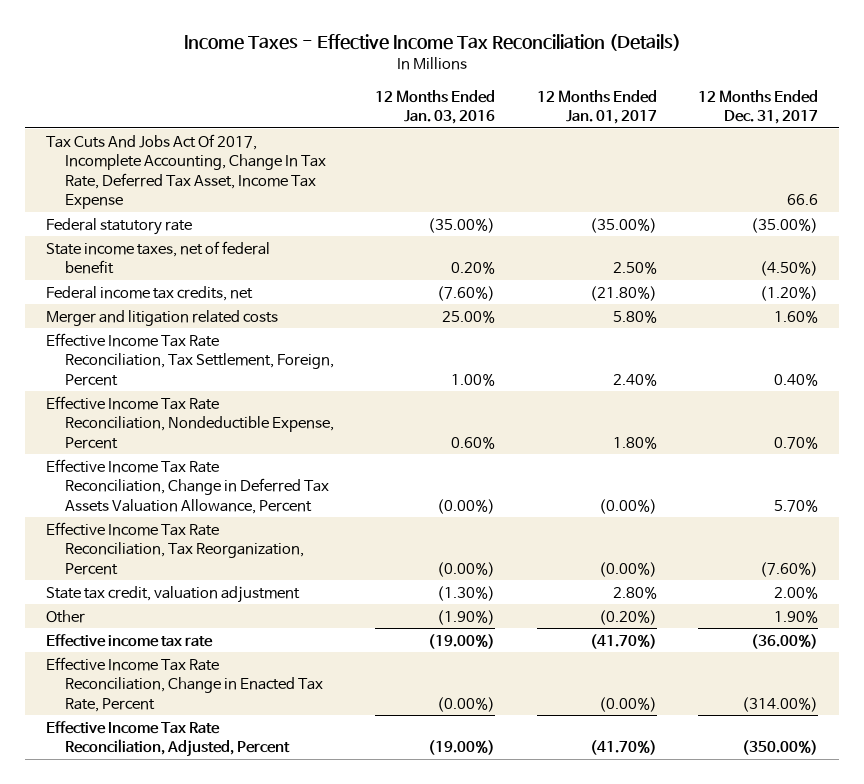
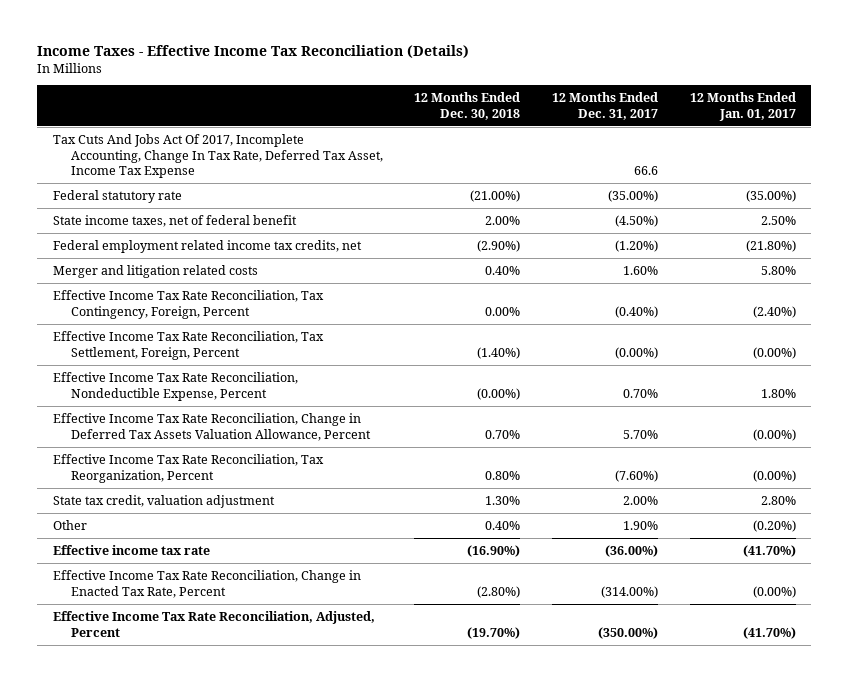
- | 12 Months Ended Jan. 03, 2016 | 12 Months Ended Jan. 01, 2017 | 12 Months Ended Dec. 31, 2017
+ | 12 Months Ended Dec. 30, 2018 | 12 Months Ended Dec. 31, 2017 | 12 Months Ended Jan. 01, 2017
- Federal income tax credits, net | (7.60%) | (21.80%) | (1.20%)
+ Federal employment related income tax credits, net | (2.90%) | (1.20%) | (21.80%)
- Effective Income Tax Rate Reconciliation, Tax Settlement, Foreign, Percent | 1.00% | 2.40% | 0.40%
+ Effective Income Tax Rate Reconciliation, Tax Contingency, Foreign, Percent | 0.00% | (0.40%) | (2.40%)
+ Effective Income Tax Rate Reconciliation, Tax Settlement, Foreign, Percent | (1.40%) | (0.00%) | (0.00%)

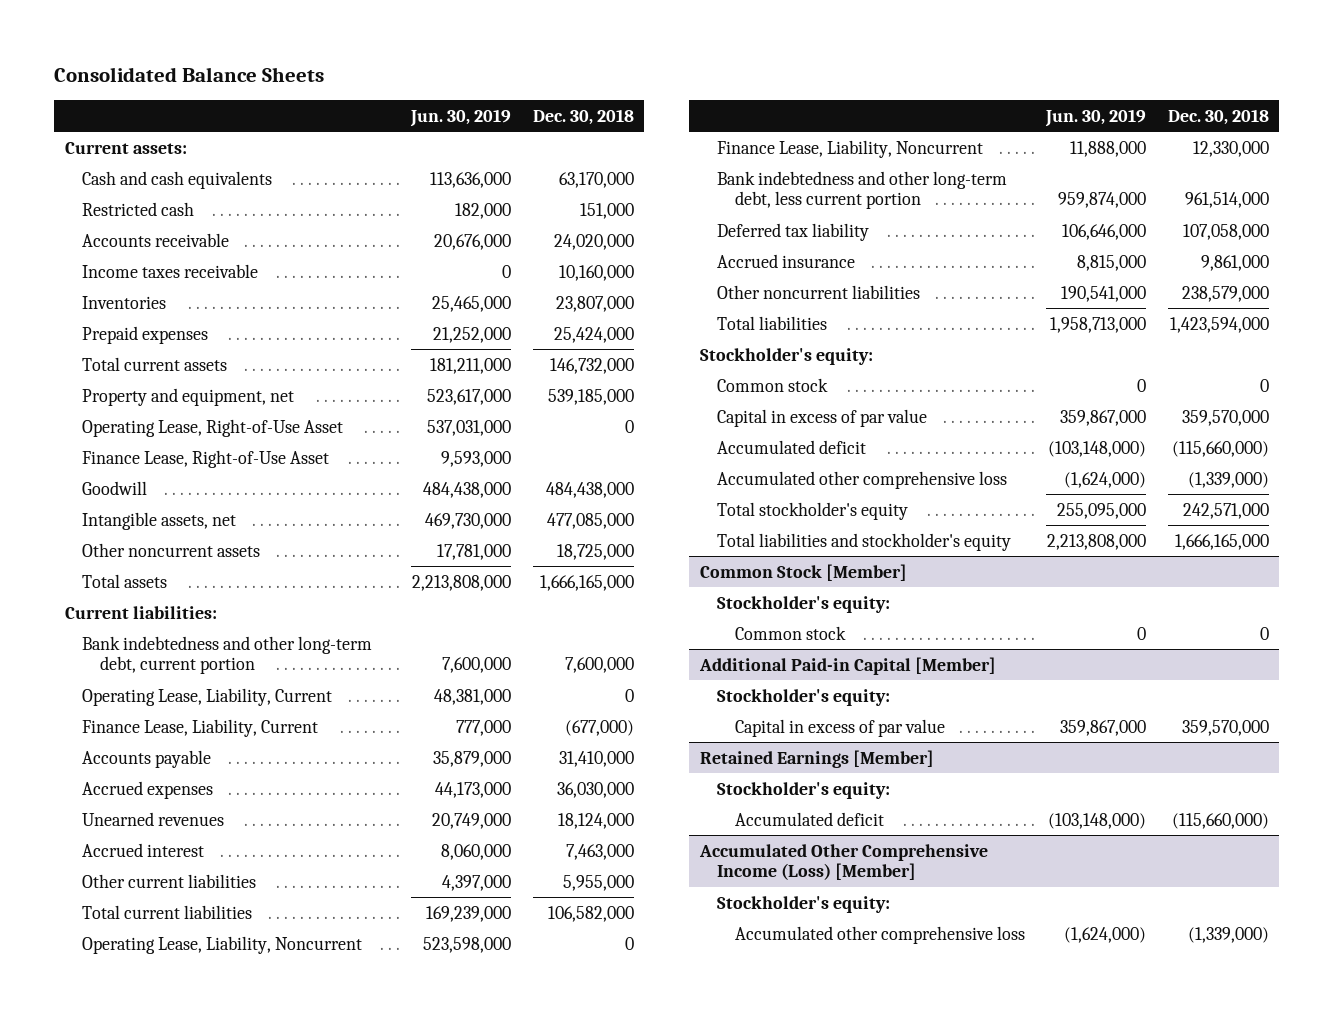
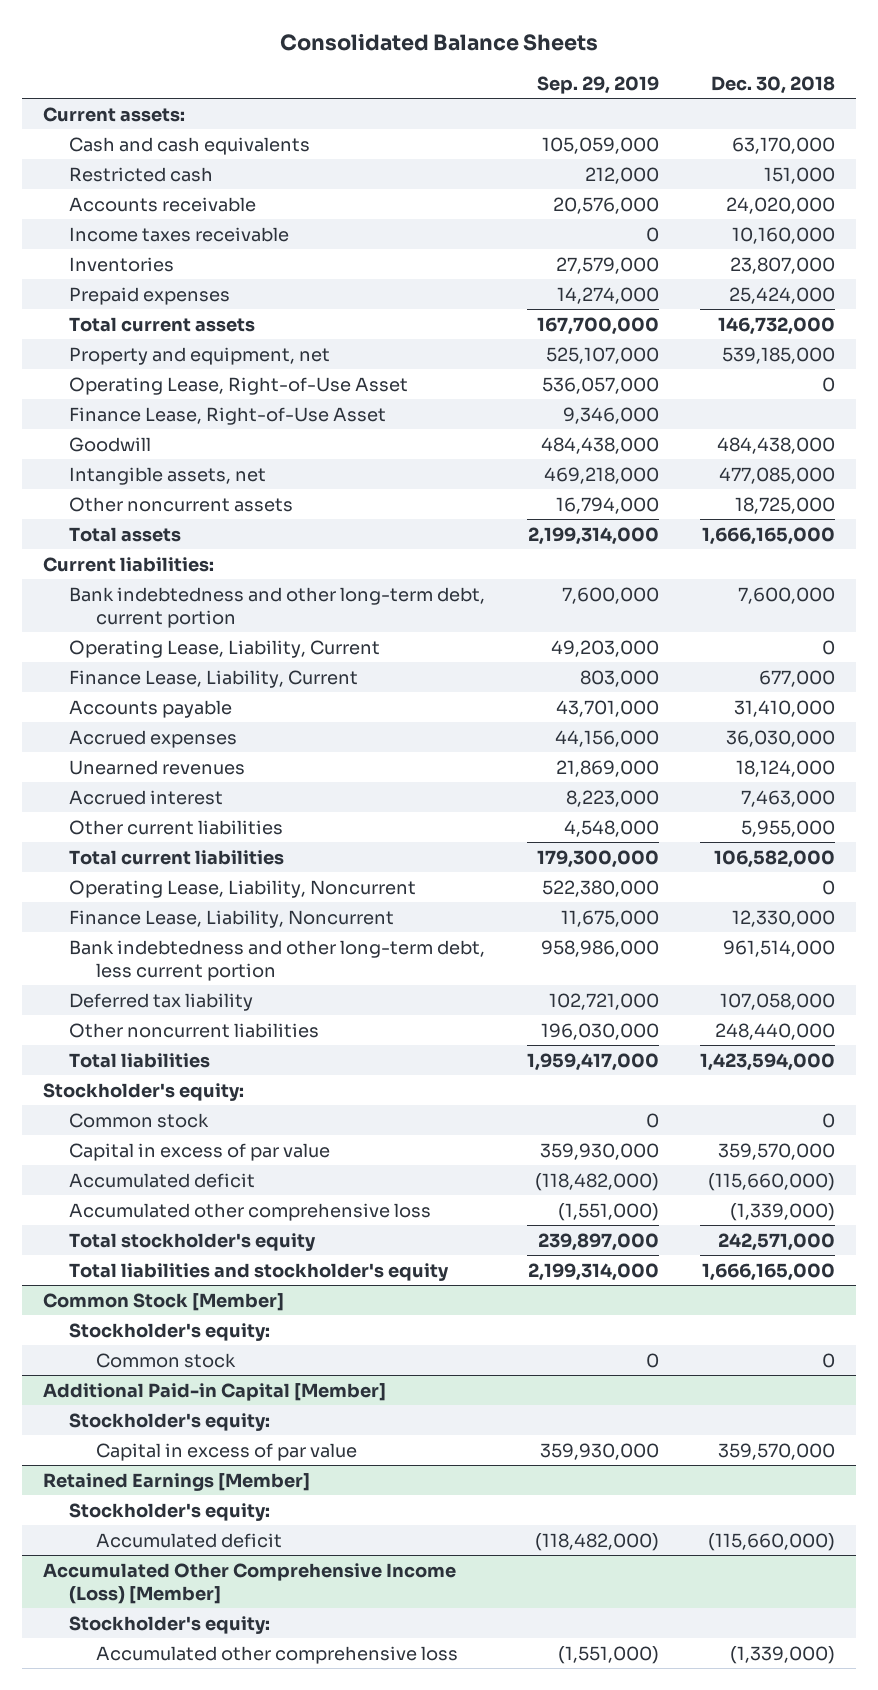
- | Jun. 30, 2019 | Dec. 30, 2018
+ | Sep. 29, 2019 | Dec. 30, 2018
- Finance Lease, Liability, Current | 777,000 | (677,000)
+ Finance Lease, Liability, Current | 803,000 | 677,000
- Accrued insurance | 8,815,000 | 9,861,000
- Other noncurrent liabilities | 190,541,000 | 238,579,000
+ Other noncurrent liabilities | 196,030,000 | 248,440,000

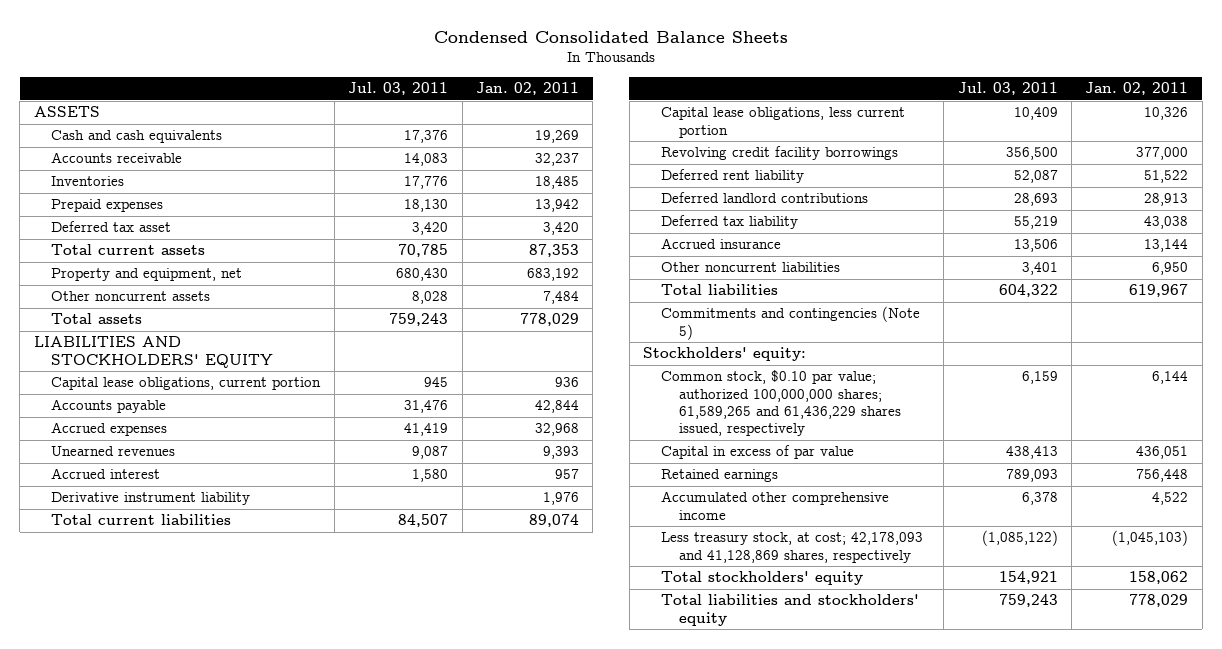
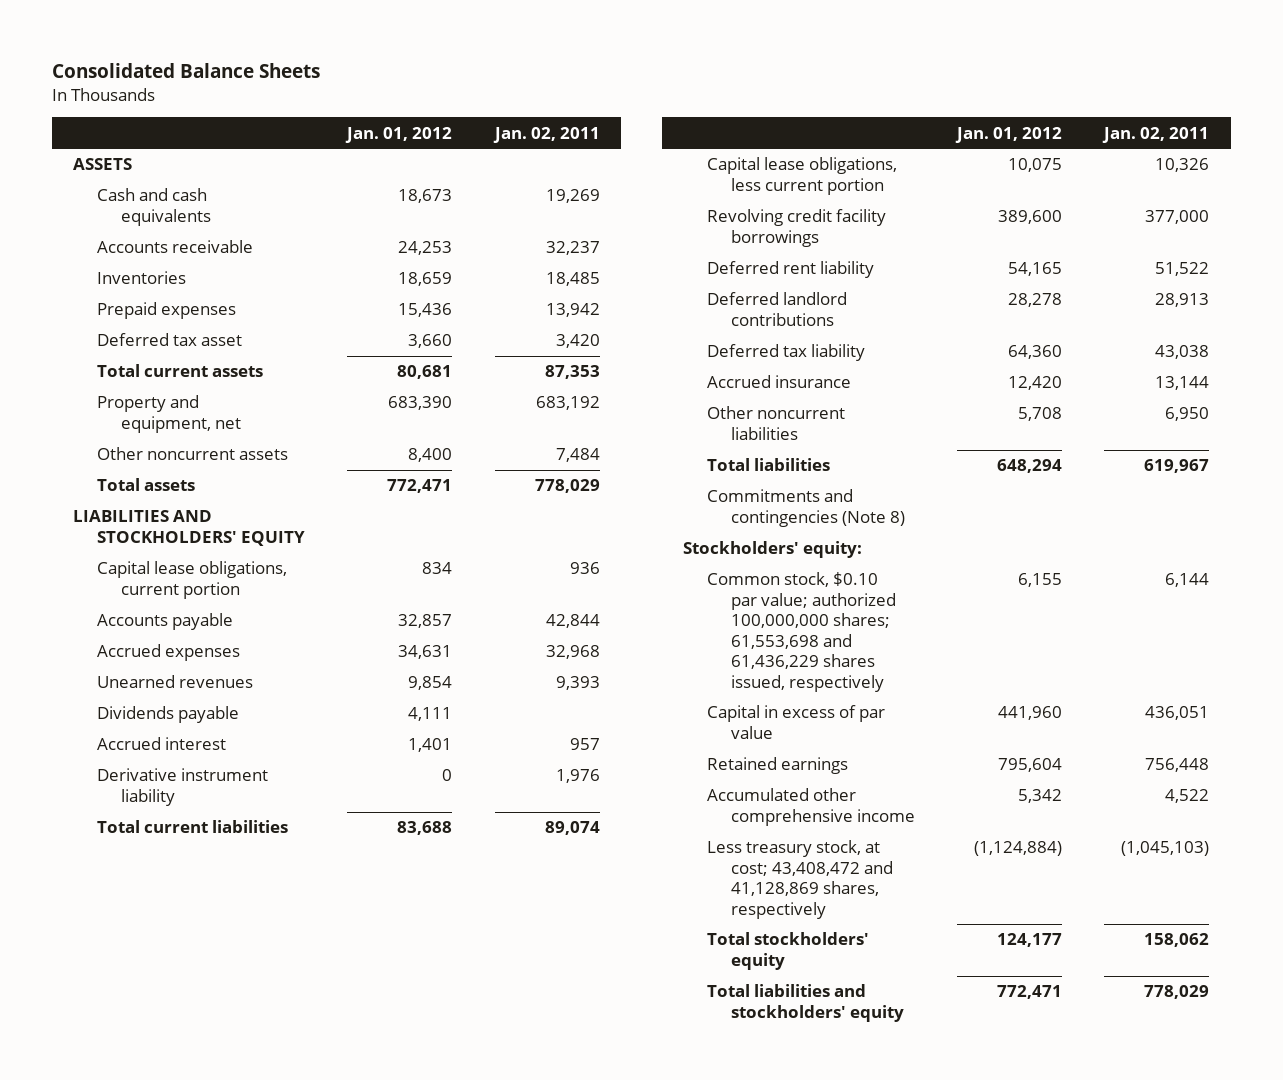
- Condensed Consolidated Balance Sheets
+ Consolidated Balance Sheets
- | Jul. 03, 2011 | Jan. 02, 2011
+ | Jan. 01, 2012 | Jan. 02, 2011
+ Dividends payable | 4,111 |
- Commitments and contingencies (Note 5)
+ Commitments and contingencies (Note 8)
- Common stock, $0.10 par value; authorized 100,000,000 shares; 61,589,265 and 61,436,229 shares issued, respectively | 6,159 | 6,144
+ Common stock, $0.10 par value; authorized 100,000,000 shares; 61,553,698 and 61,436,229 shares issued, respectively | 6,155 | 6,144
- Less treasury stock, at cost; 42,178,093 and 41,128,869 shares, respectively | (1,085,122) | (1,045,103)
+ Less treasury stock, at cost; 43,408,472 and 41,128,869 shares, respectively | (1,124,884) | (1,045,103)

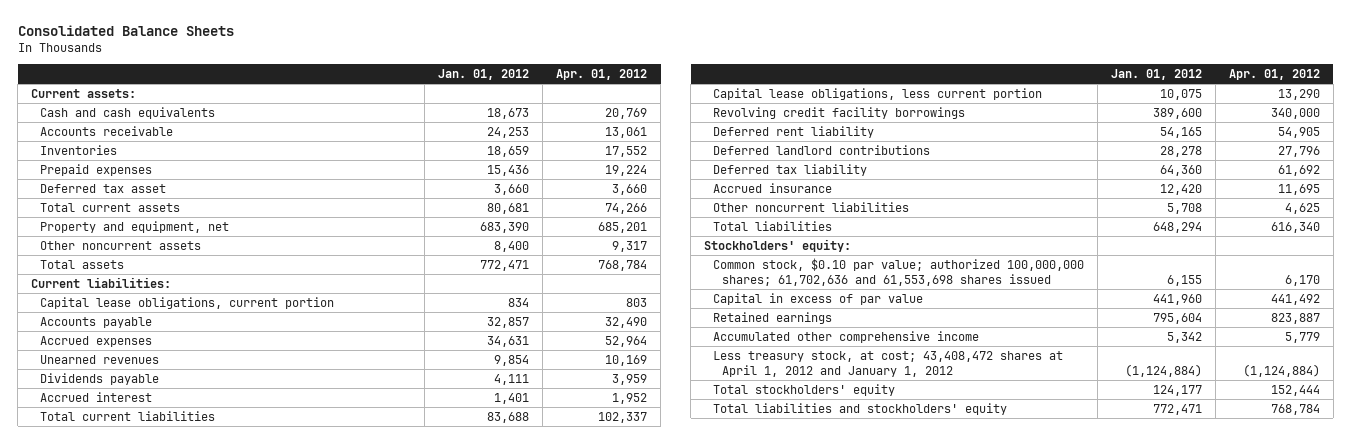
- | Jan. 01, 2012 | Jan. 02, 2011
+ | Jan. 01, 2012 | Apr. 01, 2012
- ASSETS
+ Current assets:
- LIABILITIES AND STOCKHOLDERS' EQUITY
+ Current liabilities:
- Derivative instrument liability | 0 | 1,976
- Commitments and contingencies (Note 8)
- Common stock, $0.10 par value; authorized 100,000,000 shares; 61,553,698 and 61,436,229 shares issued, respectively | 6,155 | 6,144
+ Common stock, $0.10 par value; authorized 100,000,000 shares; 61,702,636 and 61,553,698 shares issued | 6,155 | 6,170
- Less treasury stock, at cost; 43,408,472 and 41,128,869 shares, respectively | (1,124,884) | (1,045,103)
+ Less treasury stock, at cost; 43,408,472 shares at April 1, 2012 and January 1, 2012 | (1,124,884) | (1,124,884)

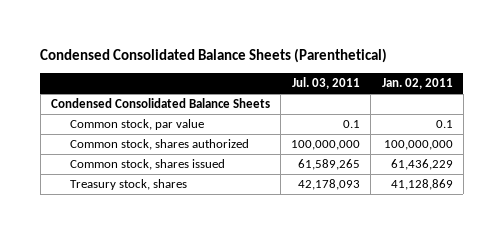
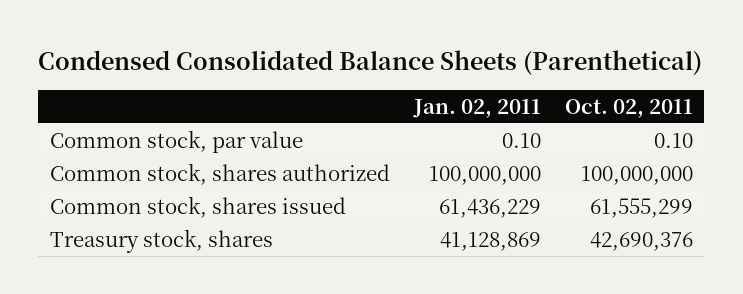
- | Jul. 03, 2011 | Jan. 02, 2011
+ | Jan. 02, 2011 | Oct. 02, 2011
- Condensed Consolidated Balance Sheets
- Common stock, par value | 0.1 | 0.1
+ Common stock, par value | 0.10 | 0.10

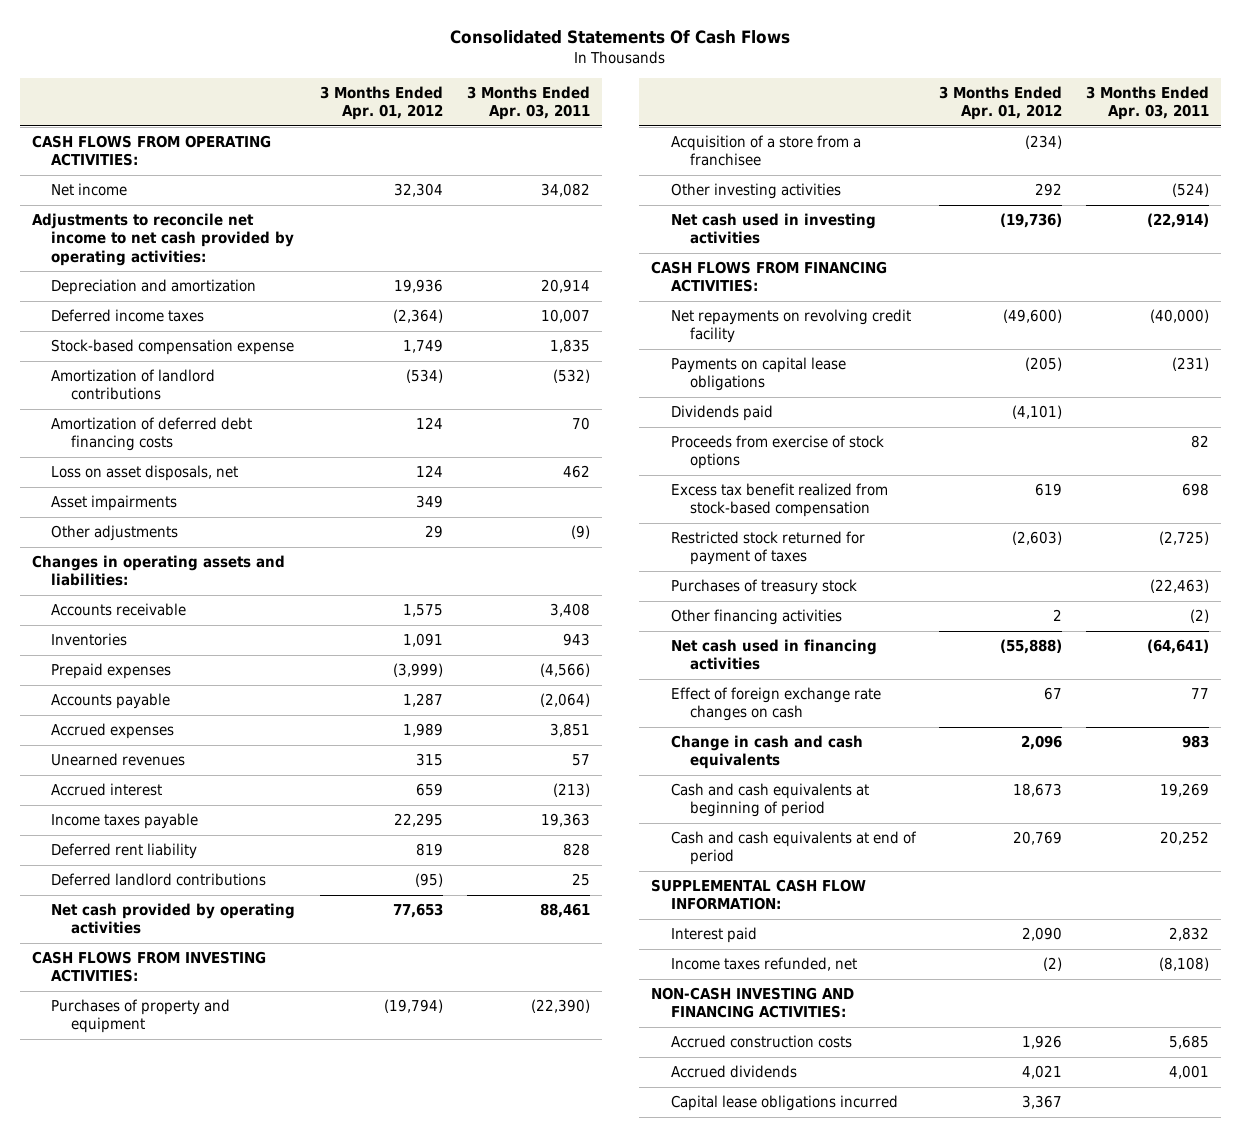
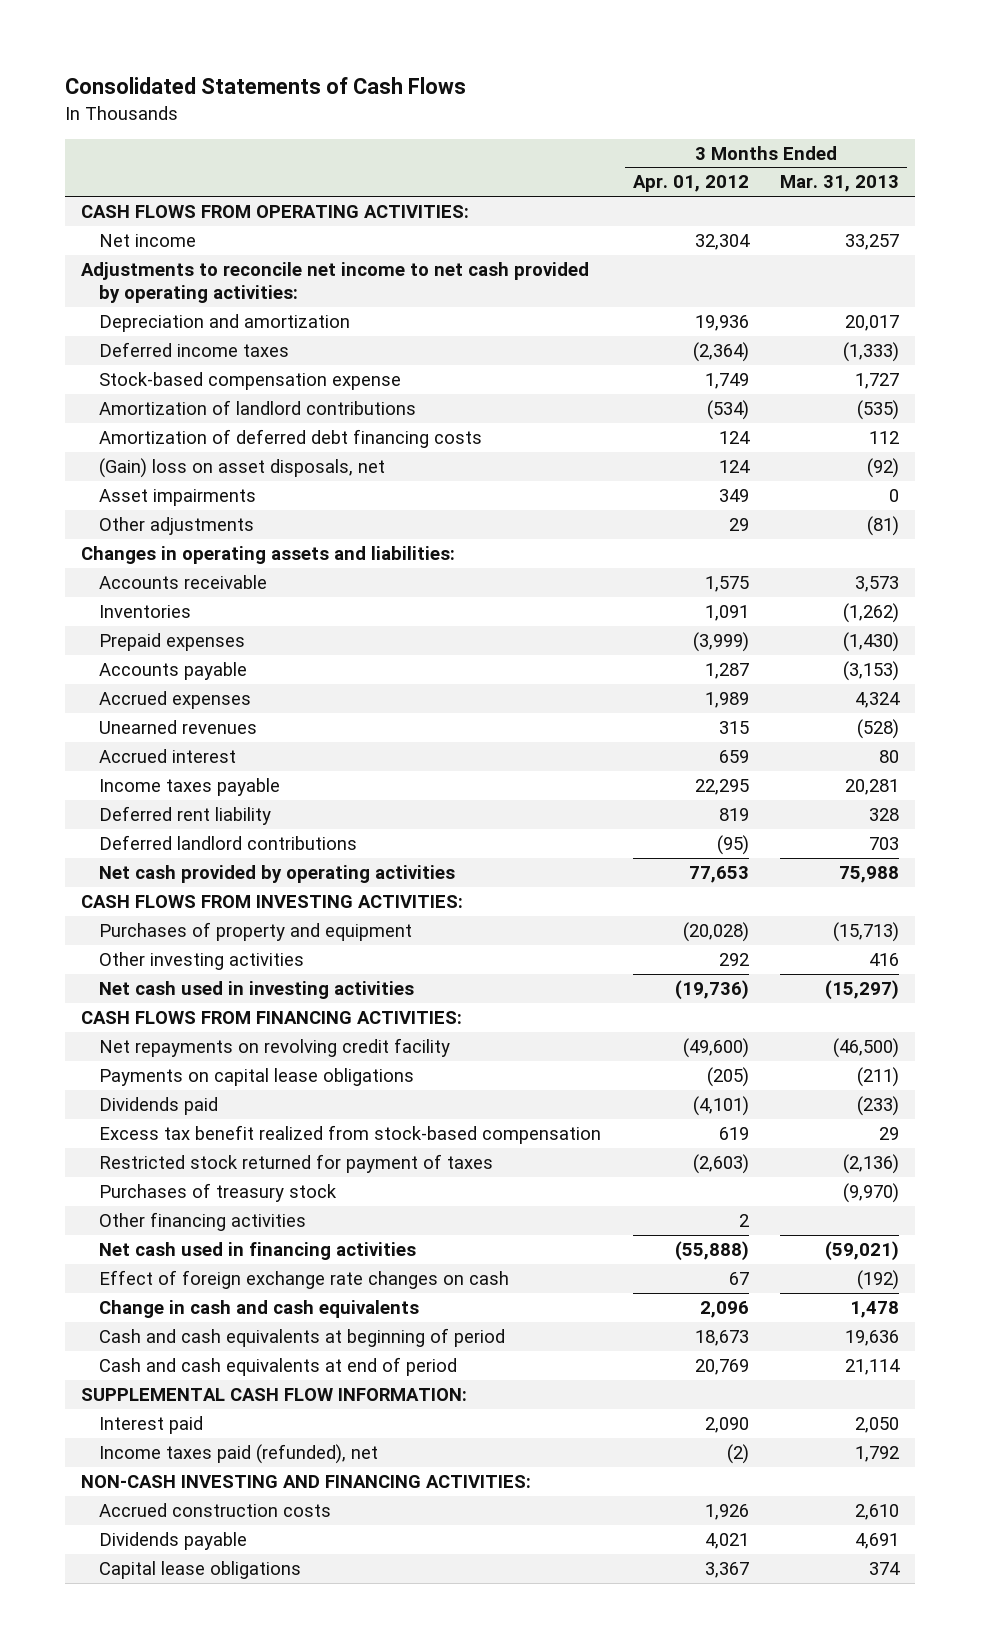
- Consolidated Statements Of Cash Flows
+ Consolidated Statements of Cash Flows
- | 3 Months Ended Apr. 01, 2012 | 3 Months Ended Apr. 03, 2011
+ | 3 Months Ended Apr. 01, 2012 | 3 Months Ended Mar. 31, 2013
- Loss on asset disposals, net | 124 | 462
+ (Gain) loss on asset disposals, net | 124 | (92)
- Purchases of property and equipment | (19,794) | (22,390)
- Acquisition of a store from a franchisee | (234) |
+ Purchases of property and equipment | (20,028) | (15,713)
- Proceeds from exercise of stock options | | 82
- Income taxes refunded, net | (2) | (8,108)
+ Income taxes paid (refunded), net | (2) | 1,792
- Accrued dividends | 4,021 | 4,001
- Capital lease obligations incurred | 3,367 |
+ Dividends payable | 4,021 | 4,691
+ Capital lease obligations | 3,367 | 374

